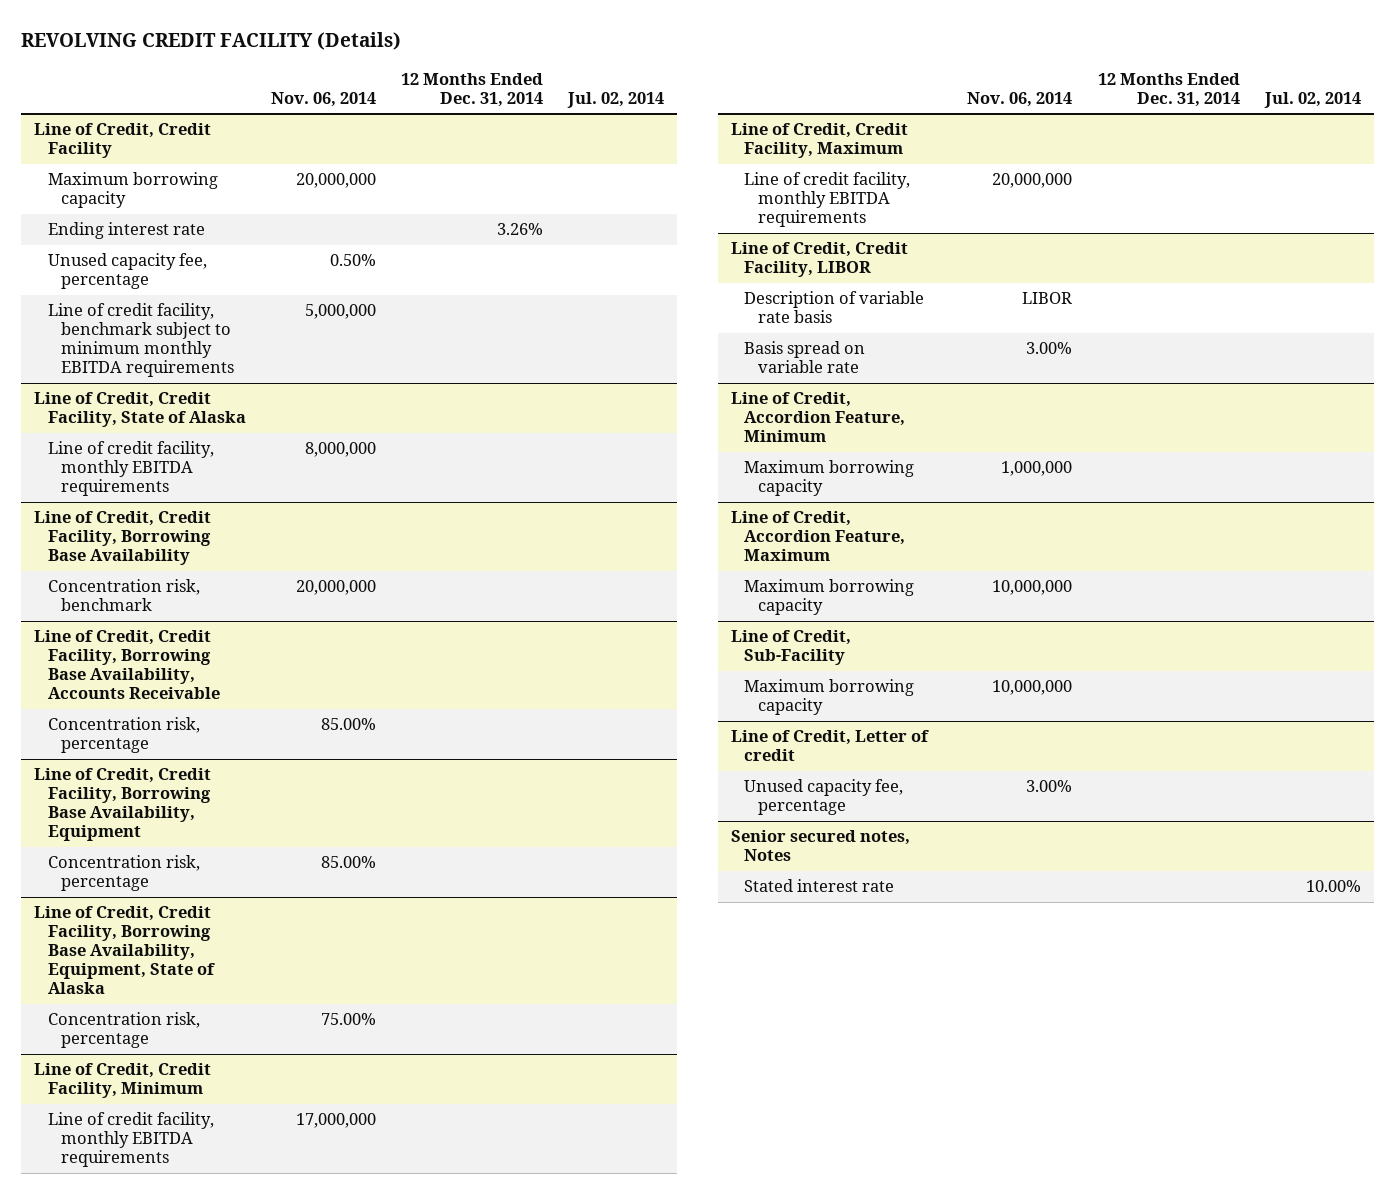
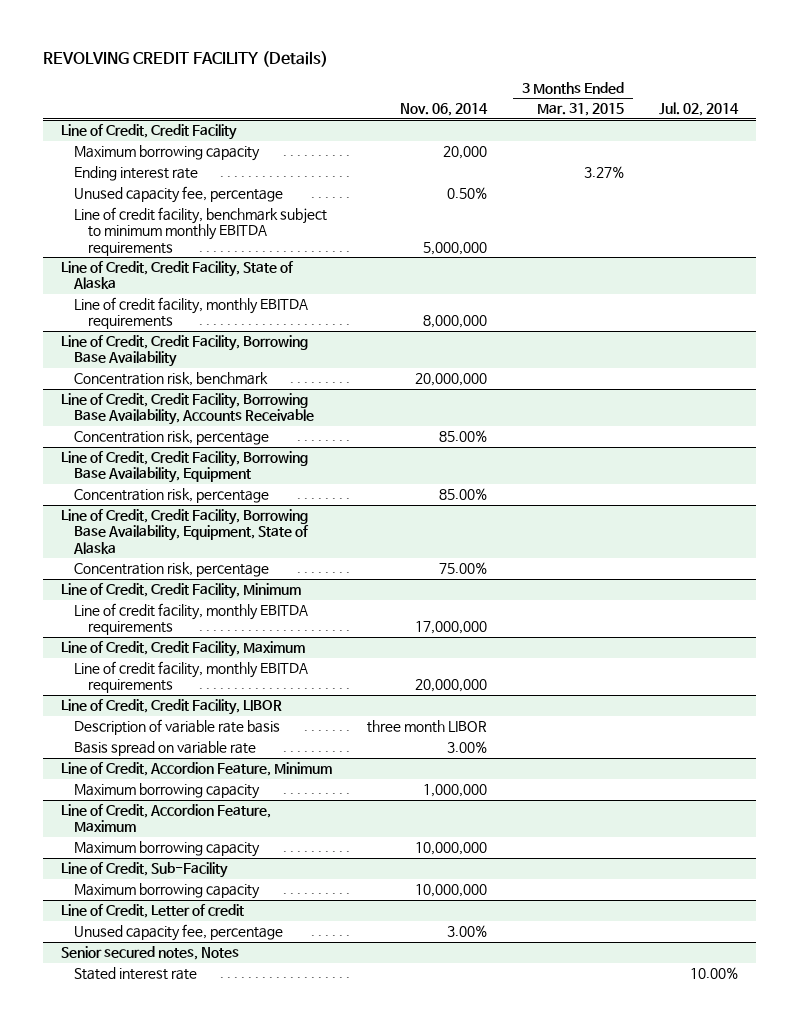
- | Nov. 06, 2014 | 12 Months Ended Dec. 31, 2014 | Jul. 02, 2014
+ | Nov. 06, 2014 | 3 Months Ended Mar. 31, 2015 | Jul. 02, 2014
@ Line of Credit, Credit Facility
- Maximum borrowing capacity | 20,000,000 | |
+ Maximum borrowing capacity | 20,000 | |
@ Line of Credit, Credit Facility, LIBOR
- Description of variable rate basis | LIBOR | |
+ Description of variable rate basis | three month LIBOR | |

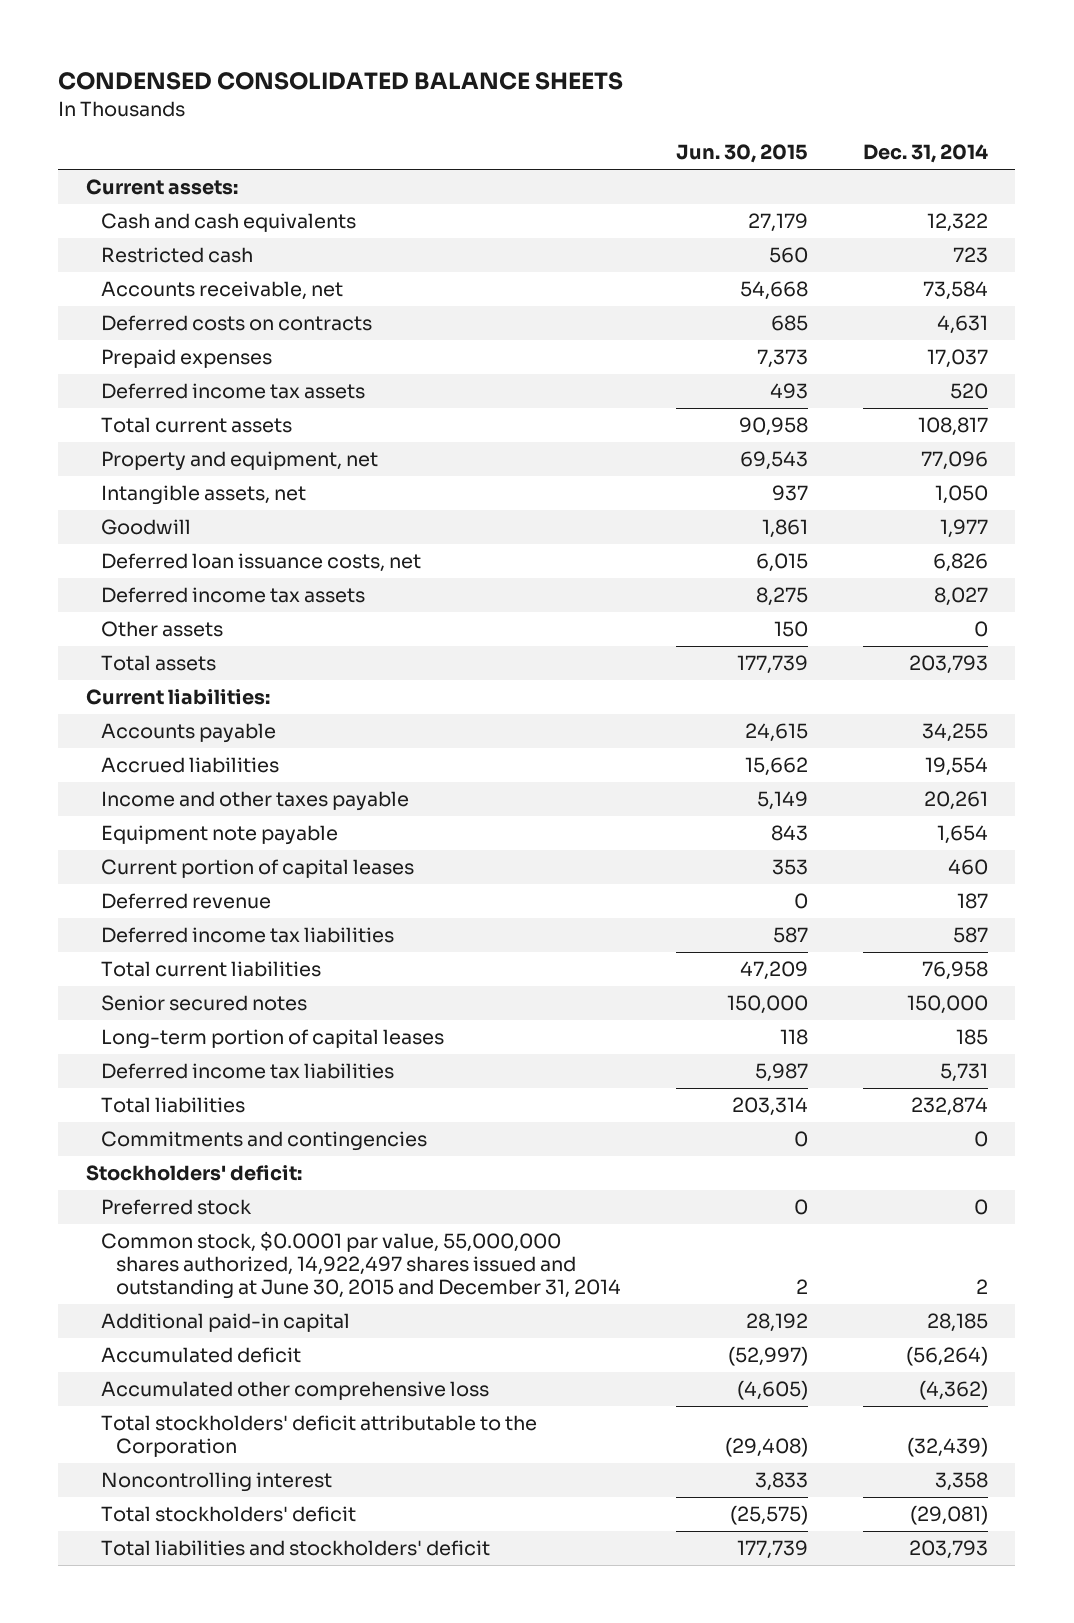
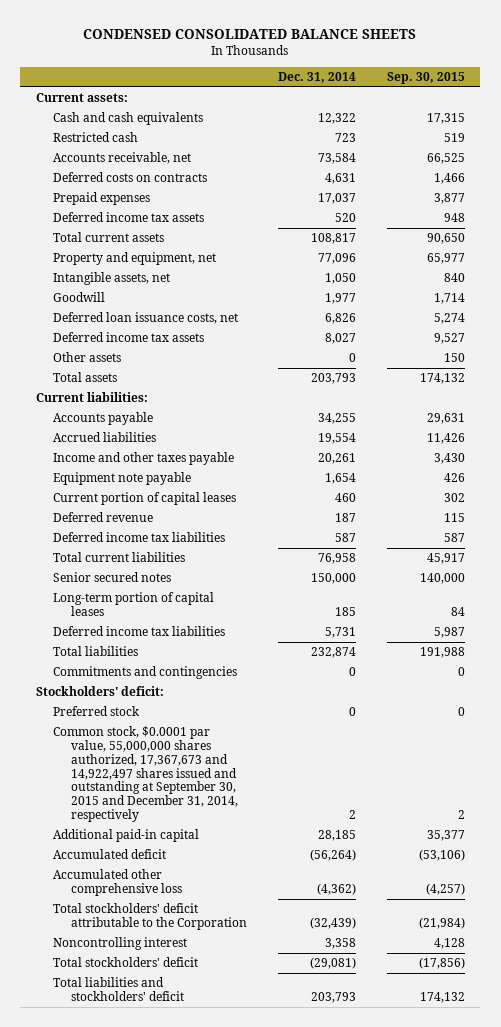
- | Jun. 30, 2015 | Dec. 31, 2014
+ | Dec. 31, 2014 | Sep. 30, 2015
- Common stock, $0.0001 par value, 55,000,000 shares authorized, 14,922,497 shares issued and outstanding at June 30, 2015 and December 31, 2014 | 2 | 2
+ Common stock, $0.0001 par value, 55,000,000 shares authorized, 17,367,673 and 14,922,497 shares issued and outstanding at September 30, 2015 and December 31, 2014, respectively | 2 | 2

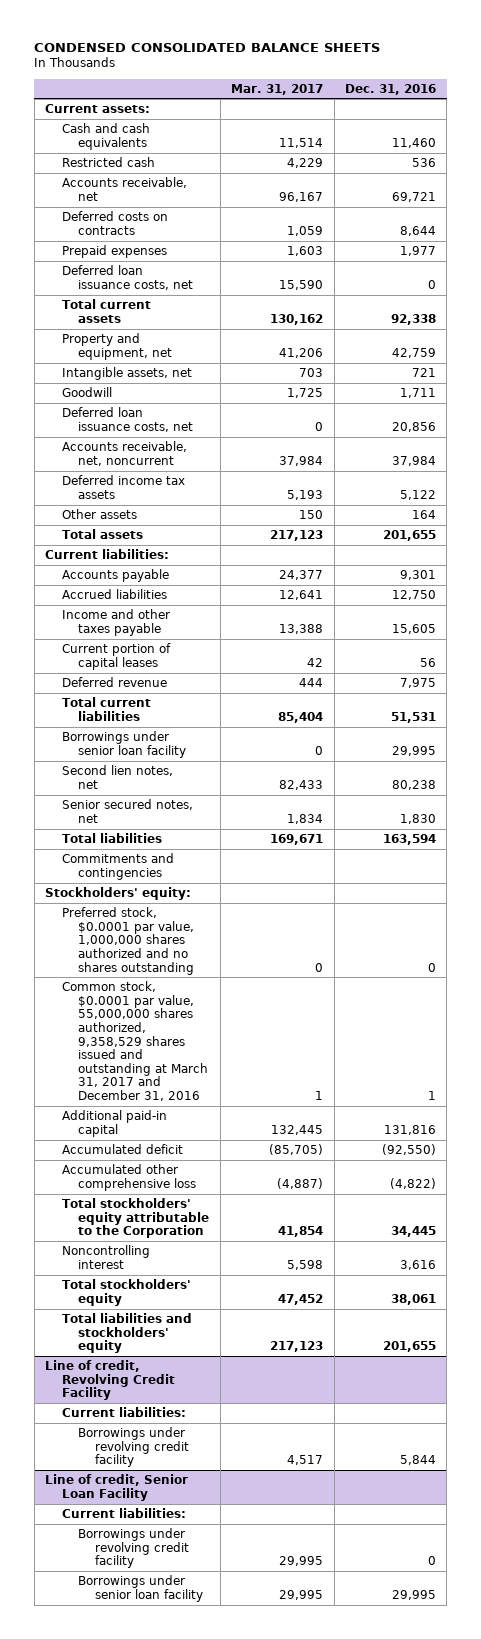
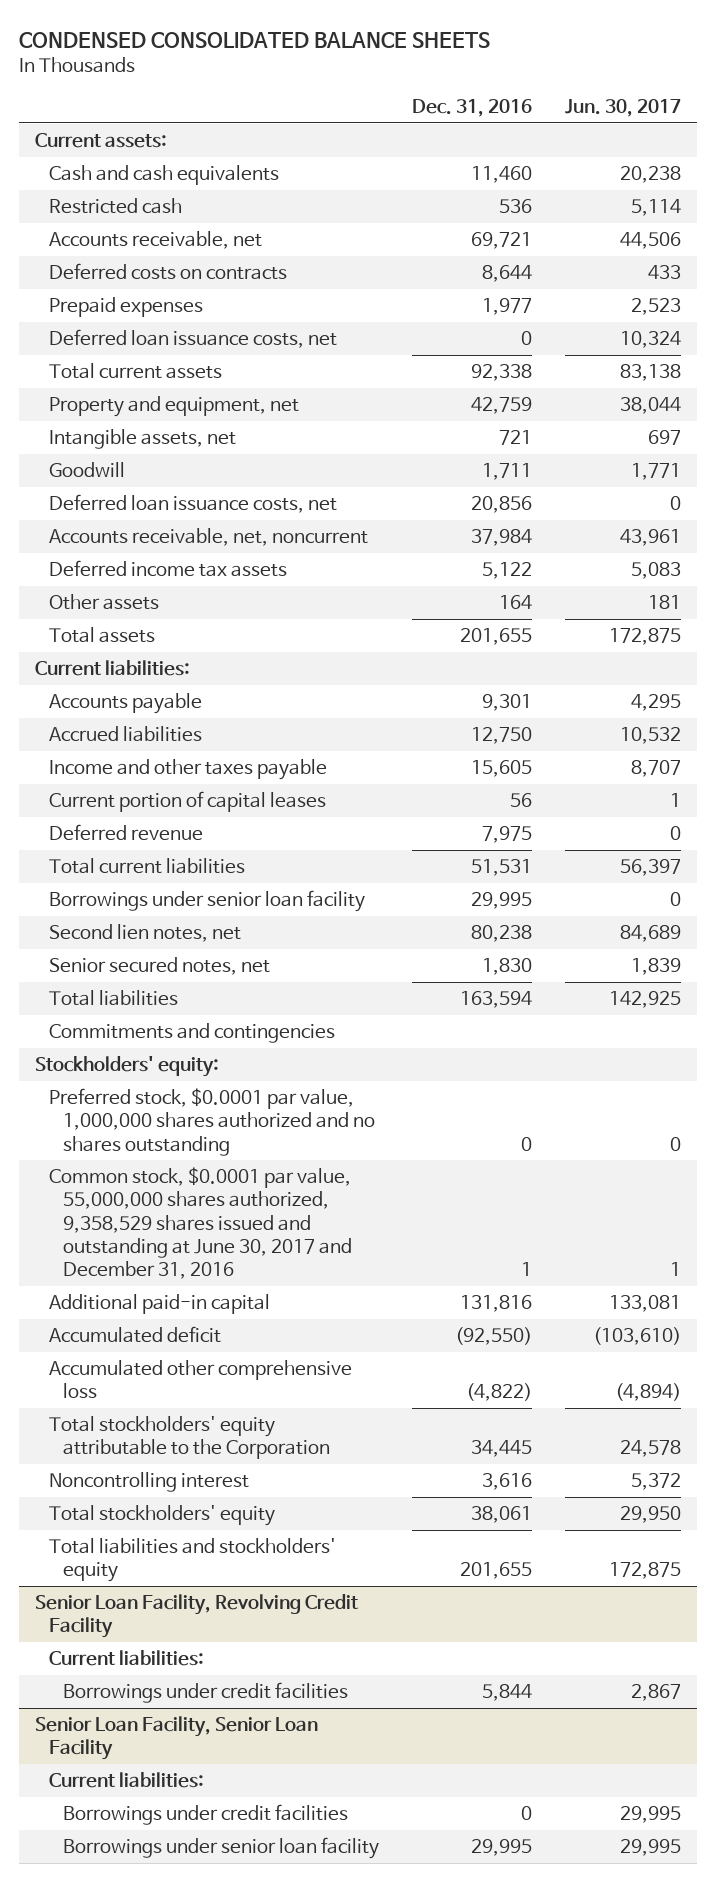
- | Mar. 31, 2017 | Dec. 31, 2016
+ | Dec. 31, 2016 | Jun. 30, 2017
- Common stock, $0.0001 par value, 55,000,000 shares authorized, 9,358,529 shares issued and outstanding at March 31, 2017 and December 31, 2016 | 1 | 1
+ Common stock, $0.0001 par value, 55,000,000 shares authorized, 9,358,529 shares issued and outstanding at June 30, 2017 and December 31, 2016 | 1 | 1
- Line of credit, Revolving Credit Facility
+ Senior Loan Facility, Revolving Credit Facility
- Borrowings under revolving credit facility | 4,517 | 5,844
- Line of credit, Senior Loan Facility
+ Borrowings under credit facilities | 5,844 | 2,867
+ Senior Loan Facility, Senior Loan Facility
- Borrowings under revolving credit facility | 29,995 | 0
+ Borrowings under credit facilities | 0 | 29,995

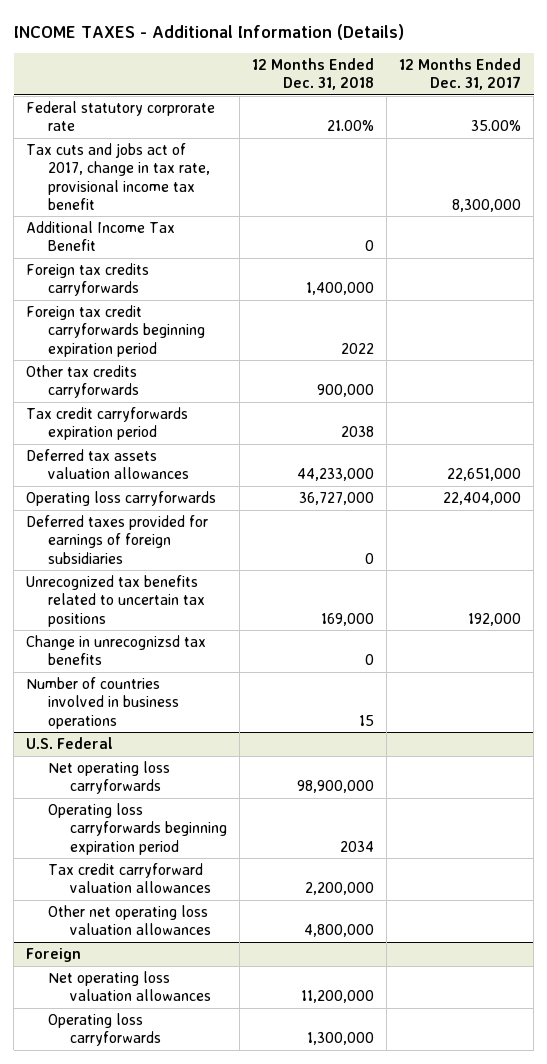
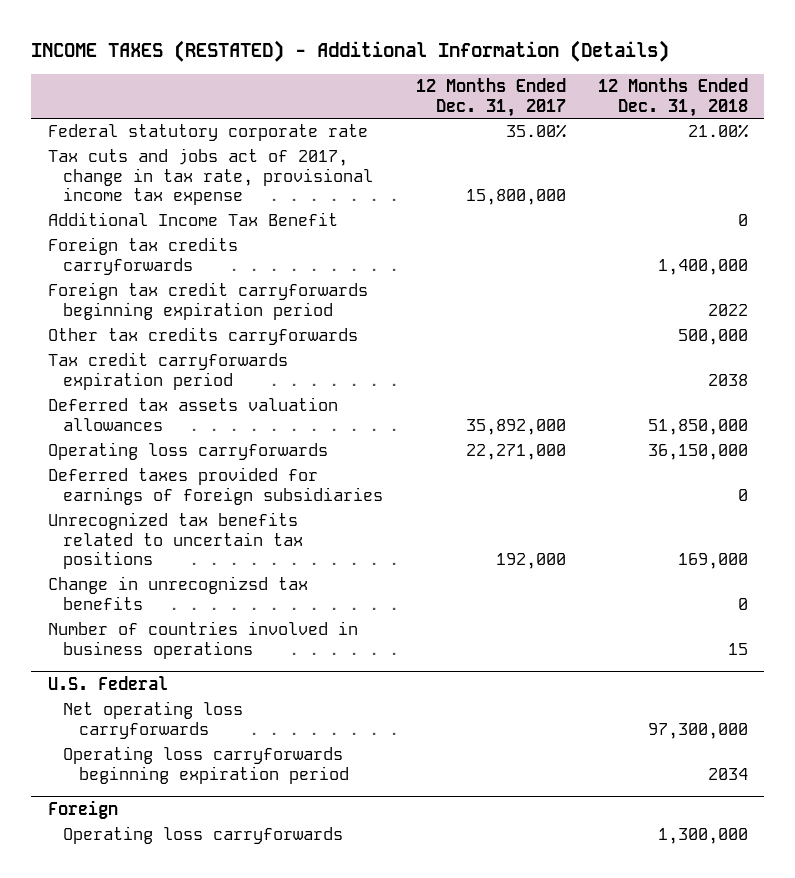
- INCOME TAXES - Additional Information (Details)
+ INCOME TAXES (RESTATED) - Additional Information (Details)
- | 12 Months Ended Dec. 31, 2018 | 12 Months Ended Dec. 31, 2017
+ | 12 Months Ended Dec. 31, 2017 | 12 Months Ended Dec. 31, 2018
- Federal statutory corprorate rate | 21.00% | 35.00%
- Tax cuts and jobs act of 2017, change in tax rate, provisional income tax benefit | | 8,300,000
+ Federal statutory corporate rate | 35.00% | 21.00%
+ Tax cuts and jobs act of 2017, change in tax rate, provisional income tax expense | 15,800,000 |
- Other tax credits carryforwards | 900,000 |
+ Other tax credits carryforwards | | 500,000
- Deferred tax assets valuation allowances | 44,233,000 | 22,651,000
- Operating loss carryforwards | 36,727,000 | 22,404,000
+ Deferred tax assets valuation allowances | 35,892,000 | 51,850,000
+ Operating loss carryforwards | 22,271,000 | 36,150,000
@ U.S. Federal
- Net operating loss carryforwards | 98,900,000 |
+ Net operating loss carryforwards | | 97,300,000
- Tax credit carryforward valuation allowances | 2,200,000 |
- Other net operating loss valuation allowances | 4,800,000 |
@ Foreign
- Net operating loss valuation allowances | 11,200,000 |

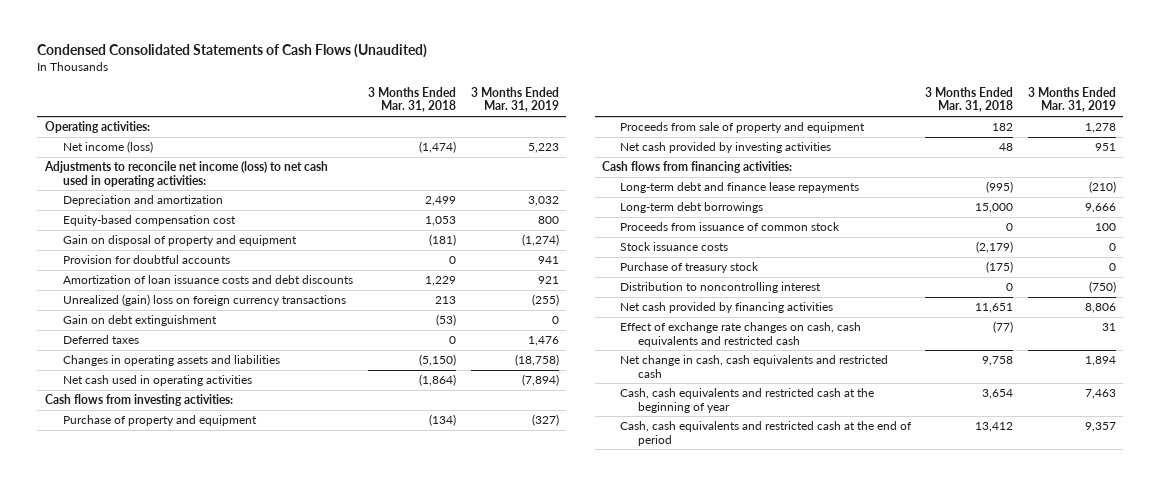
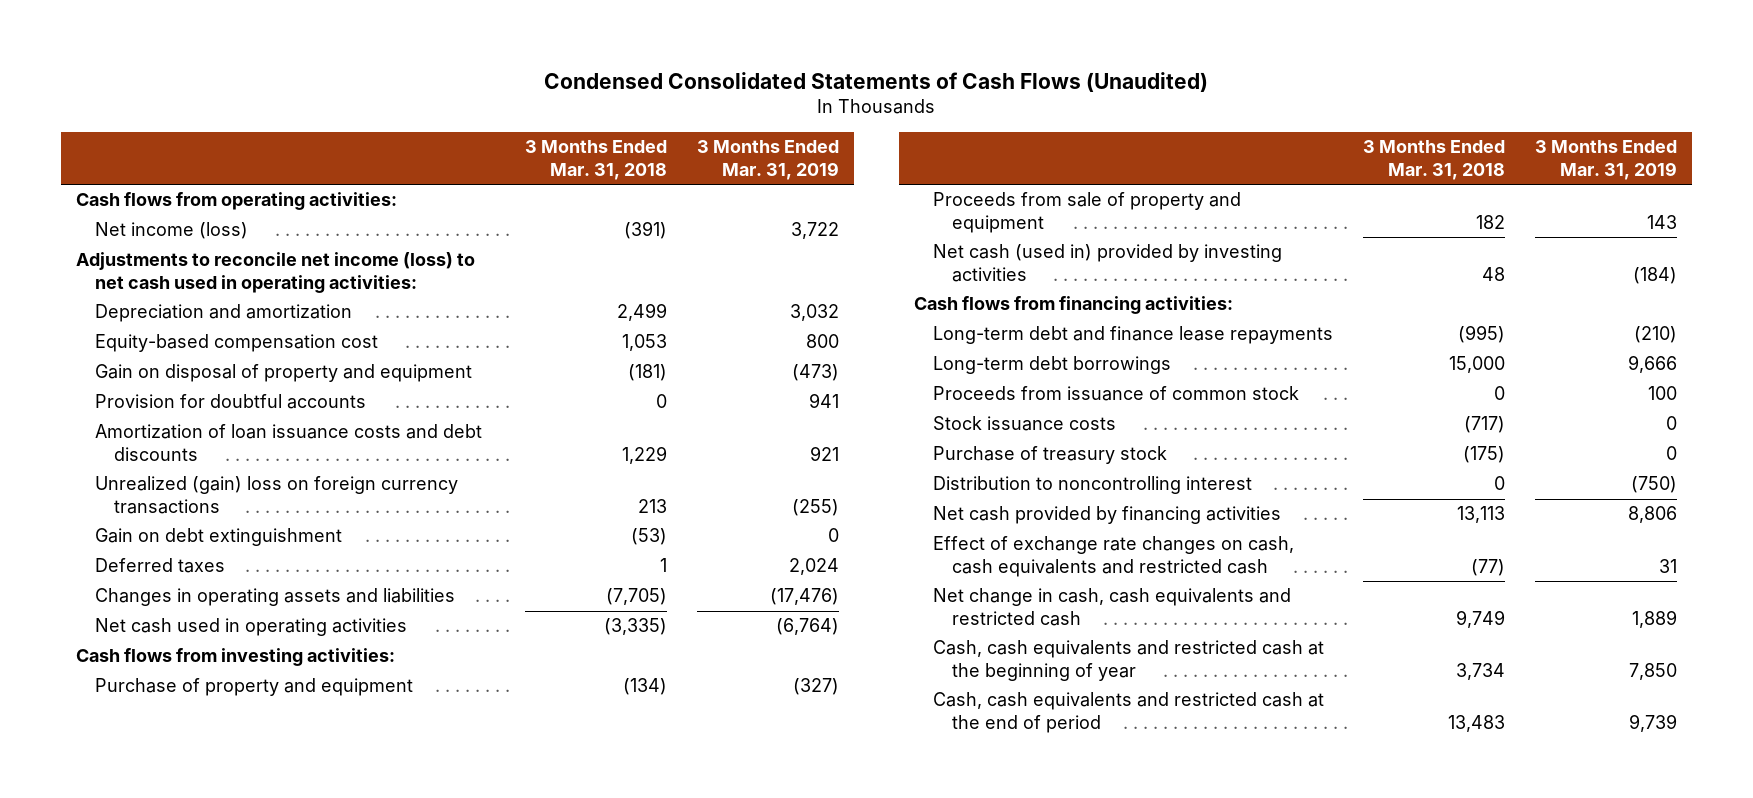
- Operating activities:
- Net income (loss) | (1,474) | 5,223
+ Cash flows from operating activities:
+ Net income (loss) | (391) | 3,722
- Gain on disposal of property and equipment | (181) | (1,274)
+ Gain on disposal of property and equipment | (181) | (473)
- Deferred taxes | 0 | 1,476
- Changes in operating assets and liabilities | (5,150) | (18,758)
- Net cash used in operating activities | (1,864) | (7,894)
+ Deferred taxes | 1 | 2,024
+ Changes in operating assets and liabilities | (7,705) | (17,476)
+ Net cash used in operating activities | (3,335) | (6,764)
- Proceeds from sale of property and equipment | 182 | 1,278
- Net cash provided by investing activities | 48 | 951
+ Proceeds from sale of property and equipment | 182 | 143
+ Net cash (used in) provided by investing activities | 48 | (184)
- Stock issuance costs | (2,179) | 0
+ Stock issuance costs | (717) | 0
- Net cash provided by financing activities | 11,651 | 8,806
+ Net cash provided by financing activities | 13,113 | 8,806
- Net change in cash, cash equivalents and restricted cash | 9,758 | 1,894
- Cash, cash equivalents and restricted cash at the beginning of year | 3,654 | 7,463
- Cash, cash equivalents and restricted cash at the end of period | 13,412 | 9,357
+ Net change in cash, cash equivalents and restricted cash | 9,749 | 1,889
+ Cash, cash equivalents and restricted cash at the beginning of year | 3,734 | 7,850
+ Cash, cash equivalents and restricted cash at the end of period | 13,483 | 9,739

